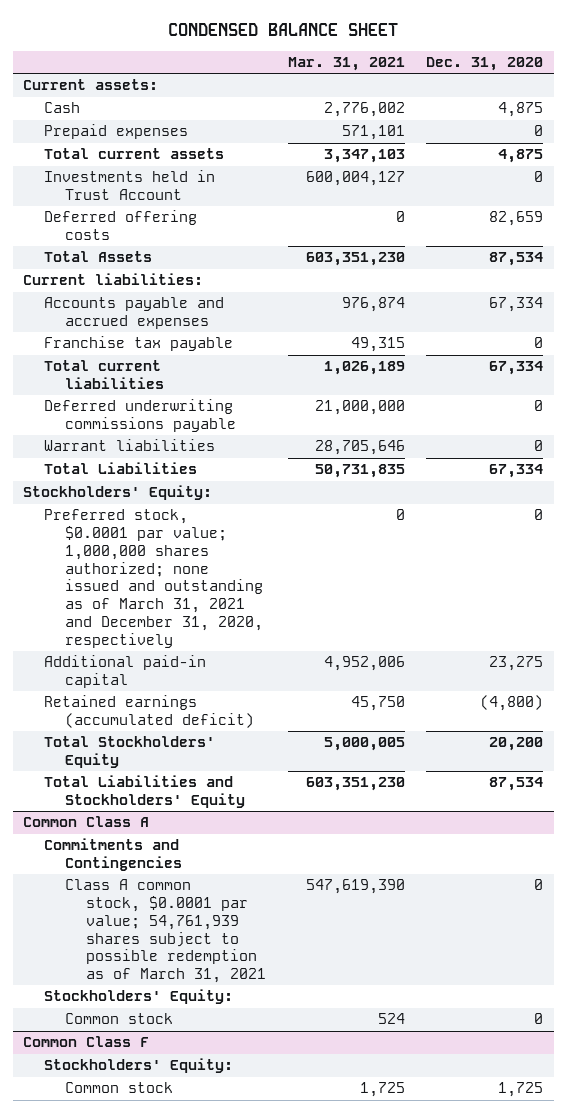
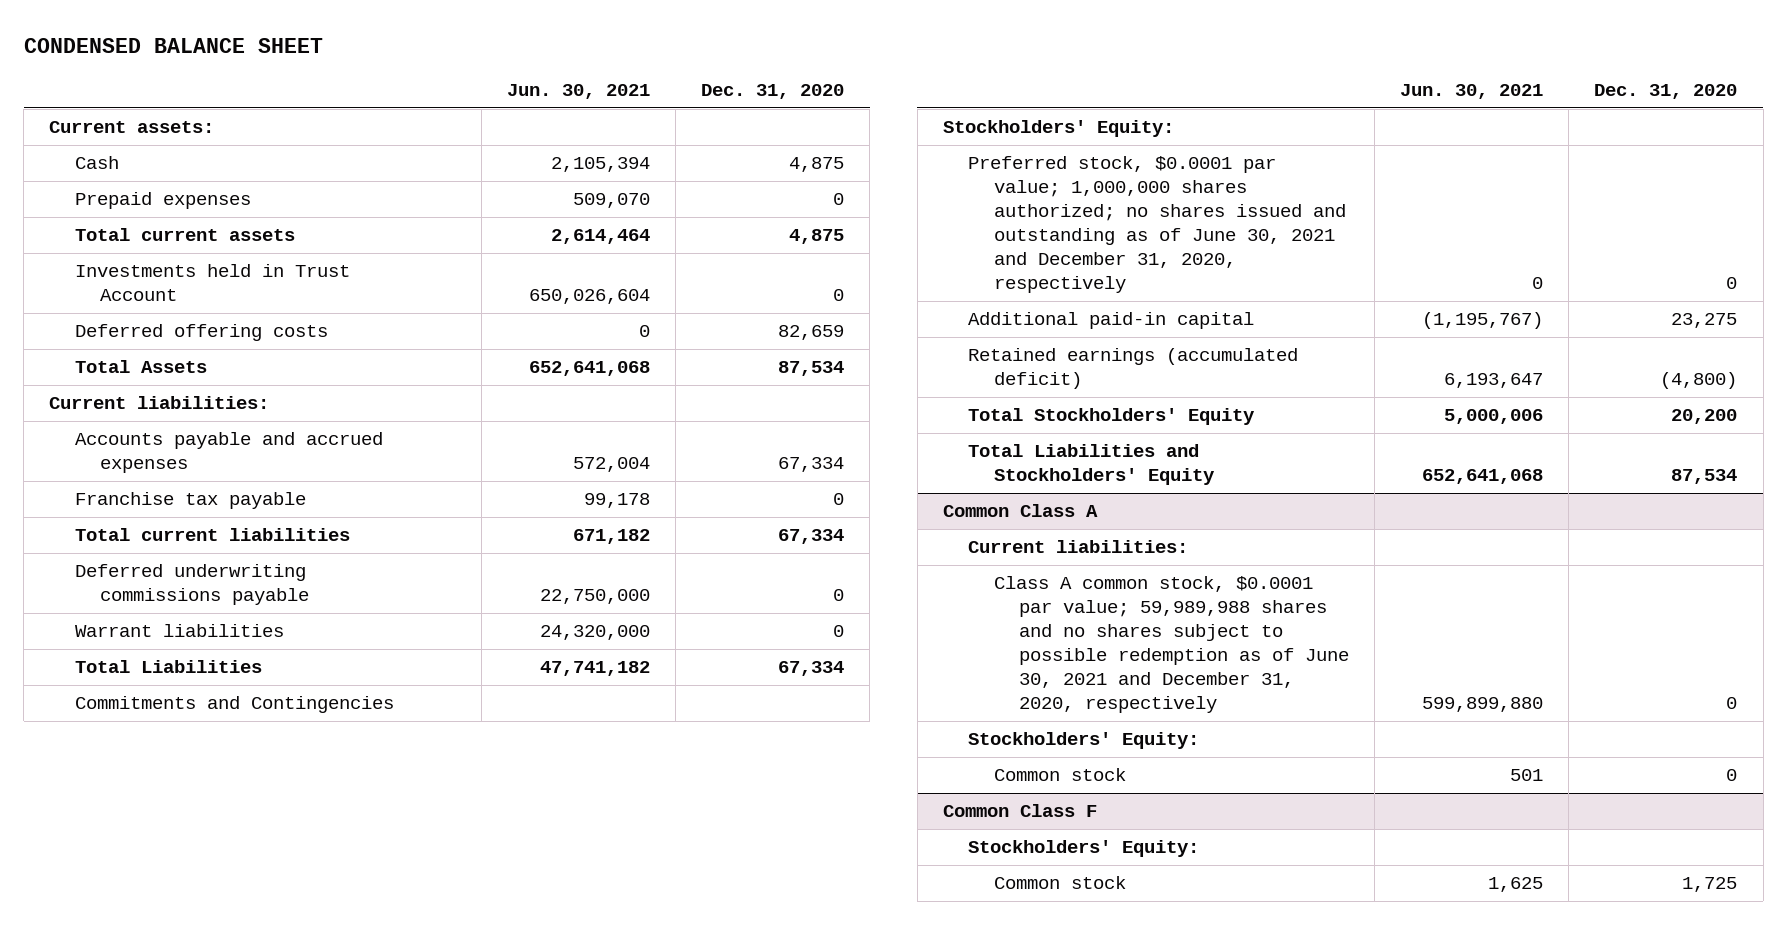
- | Mar. 31, 2021 | Dec. 31, 2020
+ | Jun. 30, 2021 | Dec. 31, 2020
+ Commitments and Contingencies
- Preferred stock, $0.0001 par value; 1,000,000 shares authorized; none issued and outstanding as of March 31, 2021 and December 31, 2020, respectively | 0 | 0
+ Preferred stock, $0.0001 par value; 1,000,000 shares authorized; no shares issued and outstanding as of June 30, 2021 and December 31, 2020, respectively | 0 | 0
@ Common Class A
- Commitments and Contingencies
- Class A common stock, $0.0001 par value; 54,761,939 shares subject to possible redemption as of March 31, 2021 | 547,619,390 | 0
+ Current liabilities:
+ Class A common stock, $0.0001 par value; 59,989,988 shares and no shares subject to possible redemption as of June 30, 2021 and December 31, 2020, respectively | 599,899,880 | 0

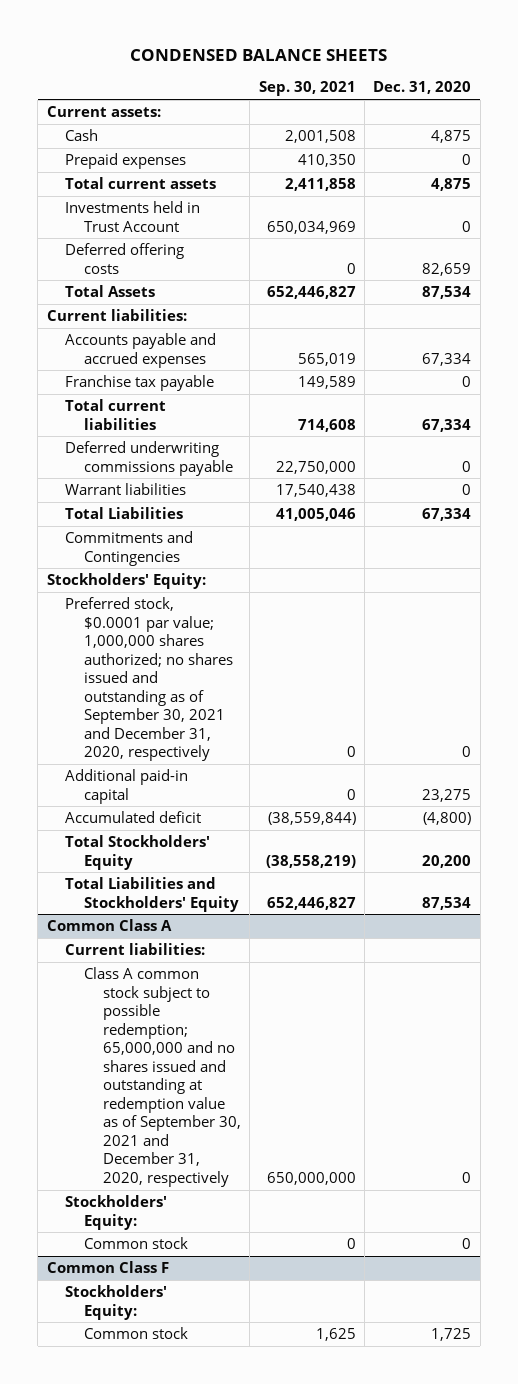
- CONDENSED BALANCE SHEET
+ CONDENSED BALANCE SHEETS
- | Jun. 30, 2021 | Dec. 31, 2020
+ | Sep. 30, 2021 | Dec. 31, 2020
- Preferred stock, $0.0001 par value; 1,000,000 shares authorized; no shares issued and outstanding as of June 30, 2021 and December 31, 2020, respectively | 0 | 0
+ Preferred stock, $0.0001 par value; 1,000,000 shares authorized; no shares issued and outstanding as of September 30, 2021 and December 31, 2020, respectively | 0 | 0
- Retained earnings (accumulated deficit) | 6,193,647 | (4,800)
+ Accumulated deficit | (38,559,844) | (4,800)
@ Common Class A
- Class A common stock, $0.0001 par value; 59,989,988 shares and no shares subject to possible redemption as of June 30, 2021 and December 31, 2020, respectively | 599,899,880 | 0
+ Class A common stock subject to possible redemption; 65,000,000 and no shares issued and outstanding at redemption value as of September 30, 2021 and December 31, 2020, respectively | 650,000,000 | 0

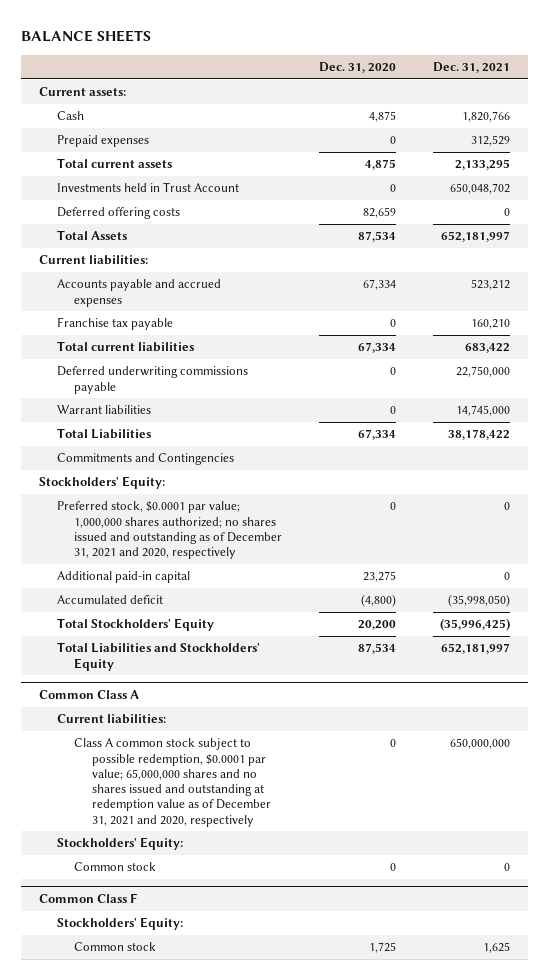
- CONDENSED BALANCE SHEETS
+ BALANCE SHEETS
- | Sep. 30, 2021 | Dec. 31, 2020
+ | Dec. 31, 2020 | Dec. 31, 2021
- Preferred stock, $0.0001 par value; 1,000,000 shares authorized; no shares issued and outstanding as of September 30, 2021 and December 31, 2020, respectively | 0 | 0
+ Preferred stock, $0.0001 par value; 1,000,000 shares authorized; no shares issued and outstanding as of December 31, 2021 and 2020, respectively | 0 | 0
@ Common Class A
- Class A common stock subject to possible redemption; 65,000,000 and no shares issued and outstanding at redemption value as of September 30, 2021 and December 31, 2020, respectively | 650,000,000 | 0
+ Class A common stock subject to possible redemption, $0.0001 par value; 65,000,000 shares and no shares issued and outstanding at redemption value as of December 31, 2021 and 2020, respectively | 0 | 650,000,000

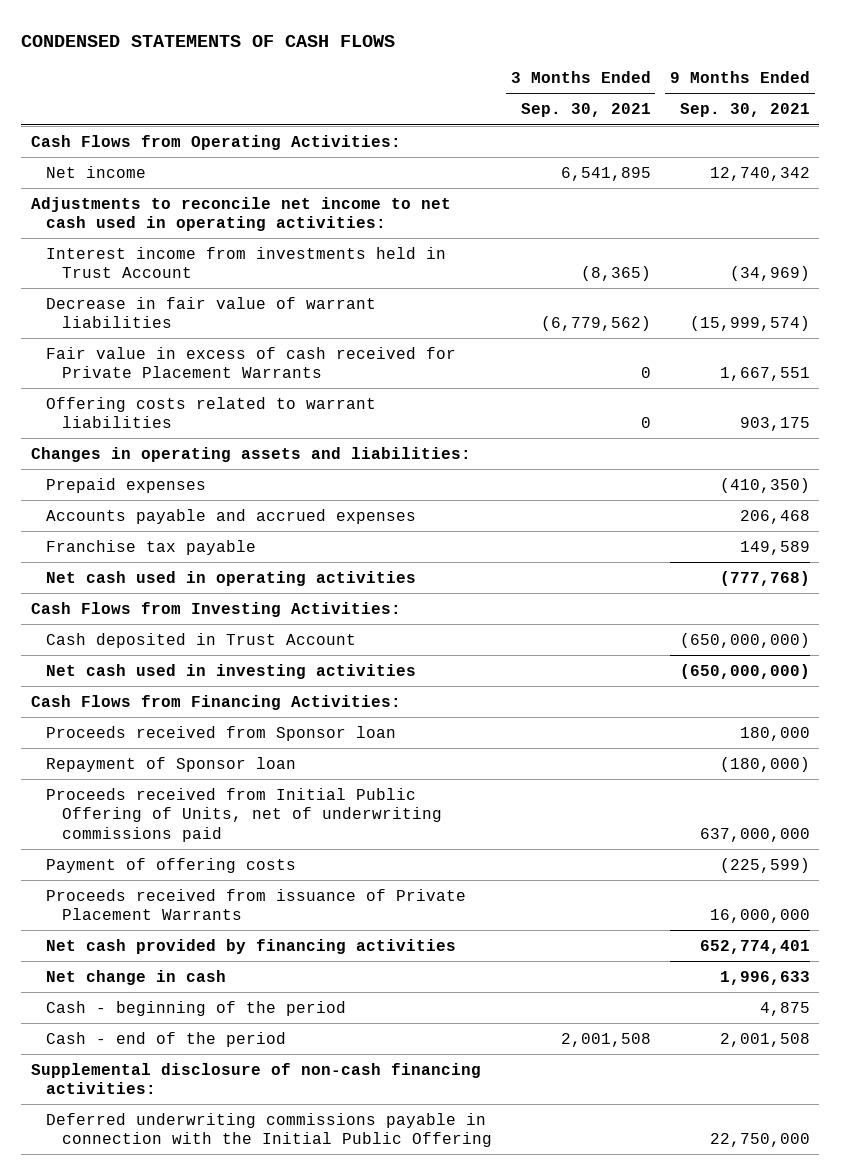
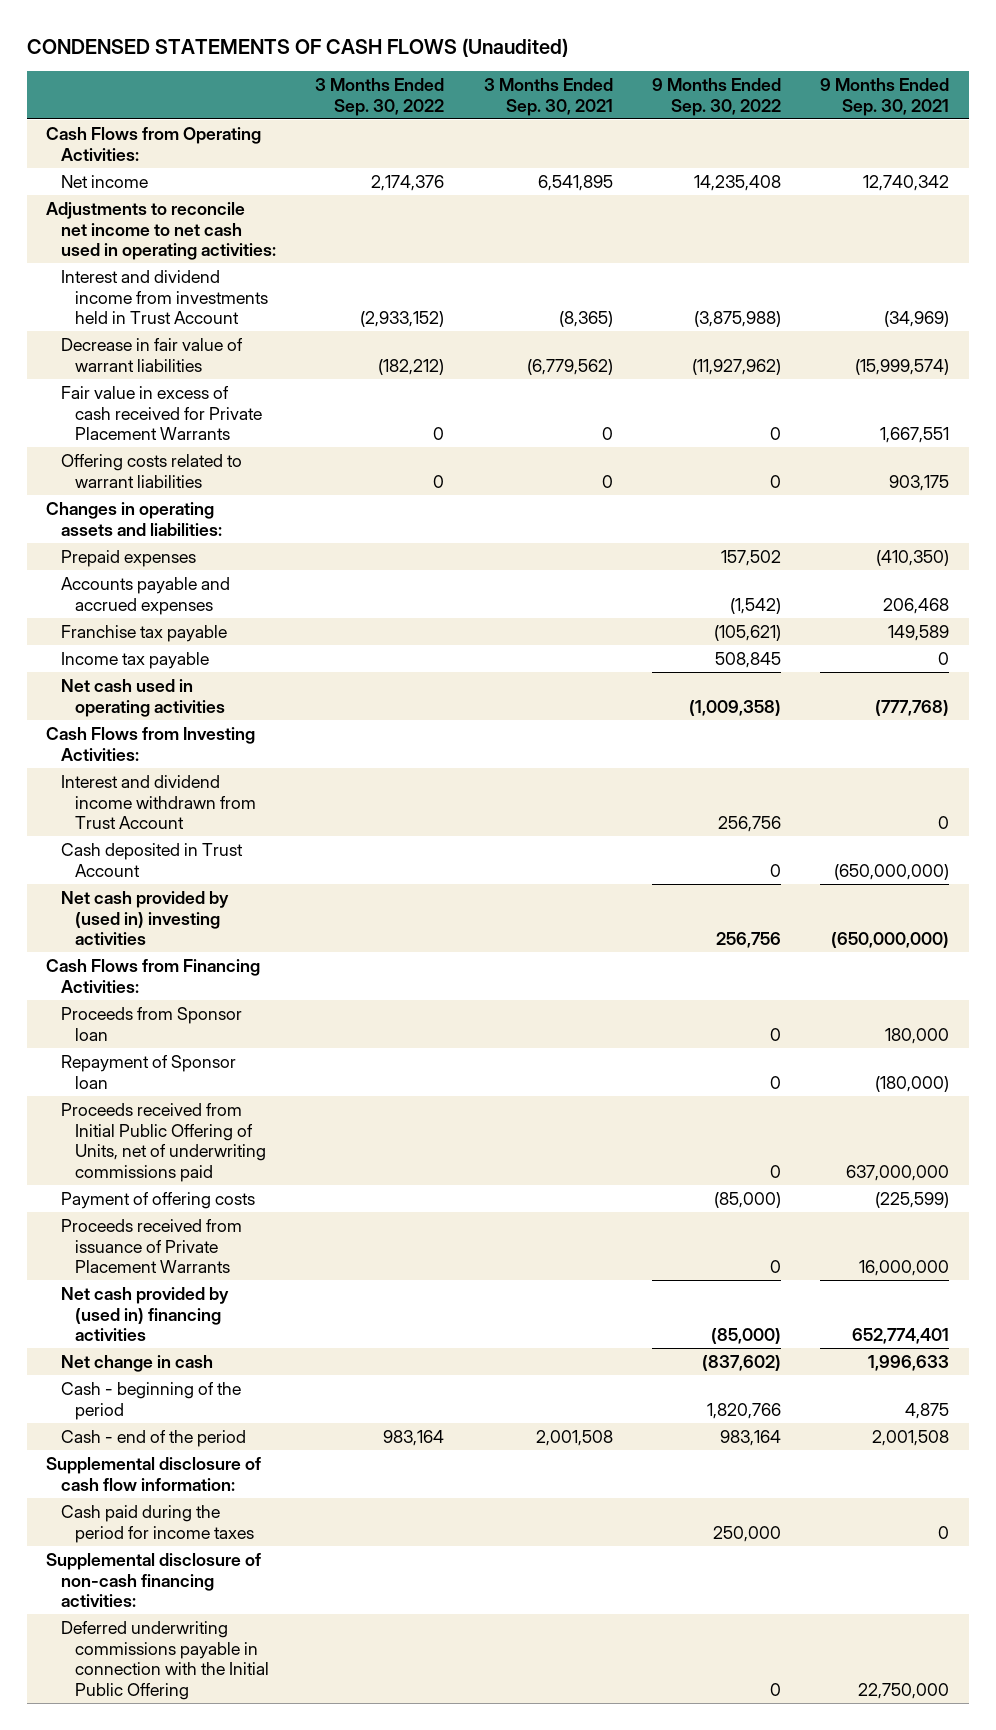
- CONDENSED STATEMENTS OF CASH FLOWS
+ CONDENSED STATEMENTS OF CASH FLOWS (Unaudited)
- | 3 Months Ended Sep. 30, 2021 | 9 Months Ended Sep. 30, 2021
+ | 3 Months Ended Sep. 30, 2022 | 3 Months Ended Sep. 30, 2021 | 9 Months Ended Sep. 30, 2022 | 9 Months Ended Sep. 30, 2021
- Interest income from investments held in Trust Account | (8,365) | (34,969)
+ Interest and dividend income from investments held in Trust Account | (2,933,152) | (8,365) | (3,875,988) | (34,969)
+ Income tax payable | | | 508,845 | 0
+ Interest and dividend income withdrawn from Trust Account | | | 256,756 | 0
- Net cash used in investing activities | | (650,000,000)
+ Net cash provided by (used in) investing activities | | | 256,756 | (650,000,000)
- Proceeds received from Sponsor loan | | 180,000
+ Proceeds from Sponsor loan | | | 0 | 180,000
- Net cash provided by financing activities | | 652,774,401
+ Net cash provided by (used in) financing activities | | | (85,000) | 652,774,401
+ Supplemental disclosure of cash flow information:
+ Cash paid during the period for income taxes | | | 250,000 | 0

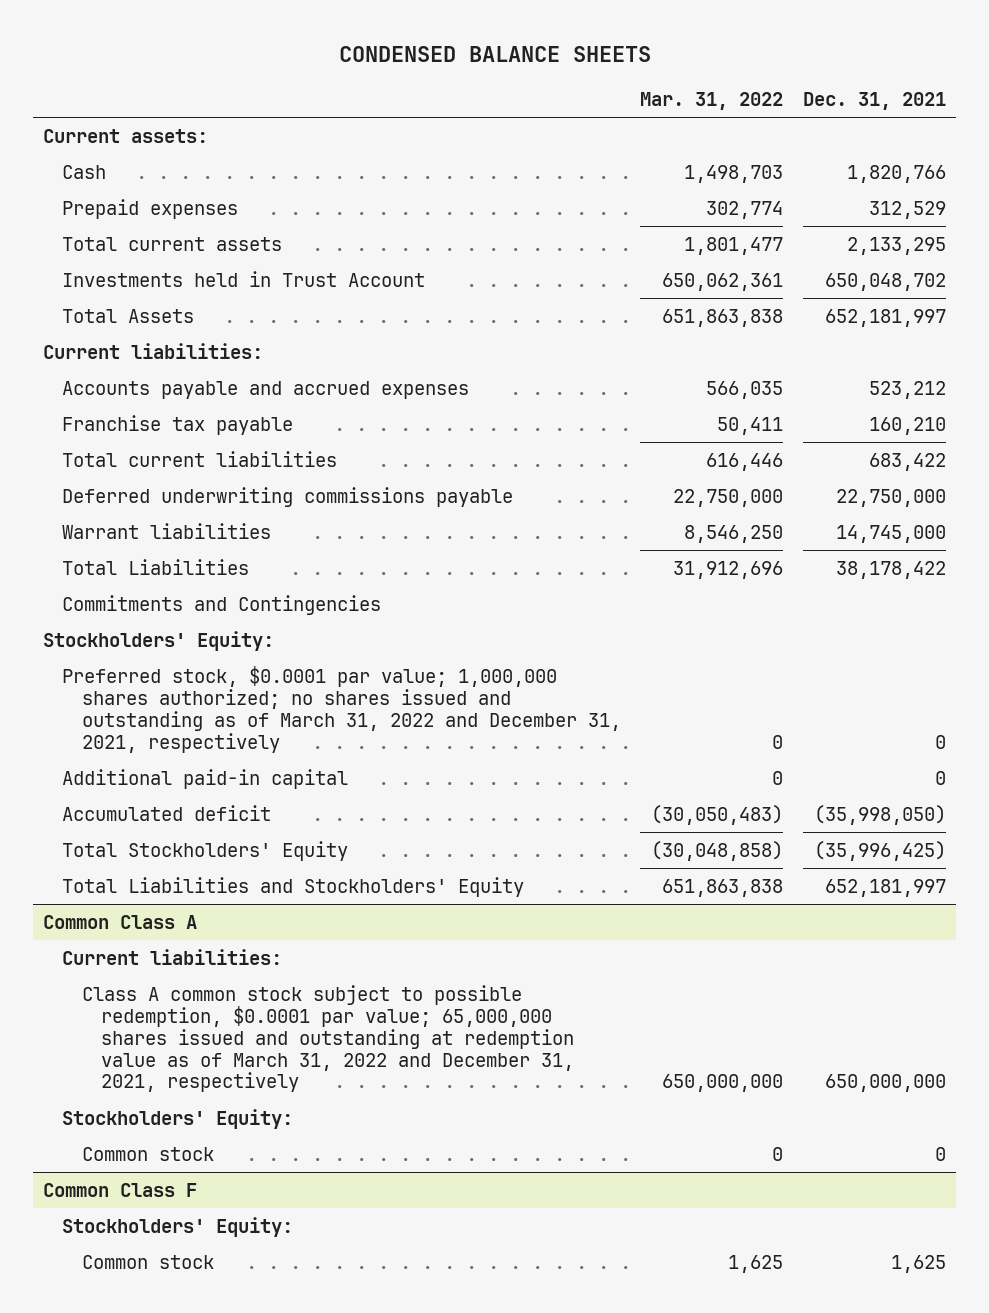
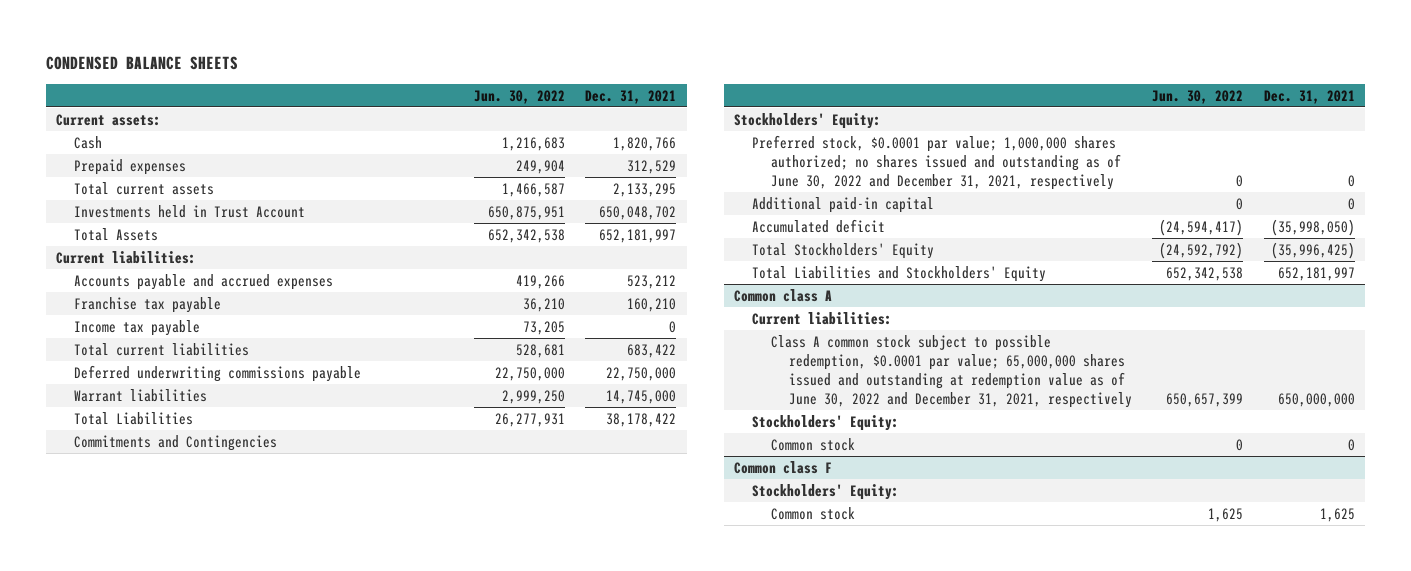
- | Mar. 31, 2022 | Dec. 31, 2021
+ | Jun. 30, 2022 | Dec. 31, 2021
+ Income tax payable | 73,205 | 0
- Preferred stock, $0.0001 par value; 1,000,000 shares authorized; no shares issued and outstanding as of March 31, 2022 and December 31, 2021, respectively | 0 | 0
+ Preferred stock, $0.0001 par value; 1,000,000 shares authorized; no shares issued and outstanding as of June 30, 2022 and December 31, 2021, respectively | 0 | 0
- Common Class A
+ Common class A
- Class A common stock subject to possible redemption, $0.0001 par value; 65,000,000 shares issued and outstanding at redemption value as of March 31, 2022 and December 31, 2021, respectively | 650,000,000 | 650,000,000
+ Class A common stock subject to possible redemption, $0.0001 par value; 65,000,000 shares issued and outstanding at redemption value as of June 30, 2022 and December 31, 2021, respectively | 650,657,399 | 650,000,000
- Common Class F
+ Common class F

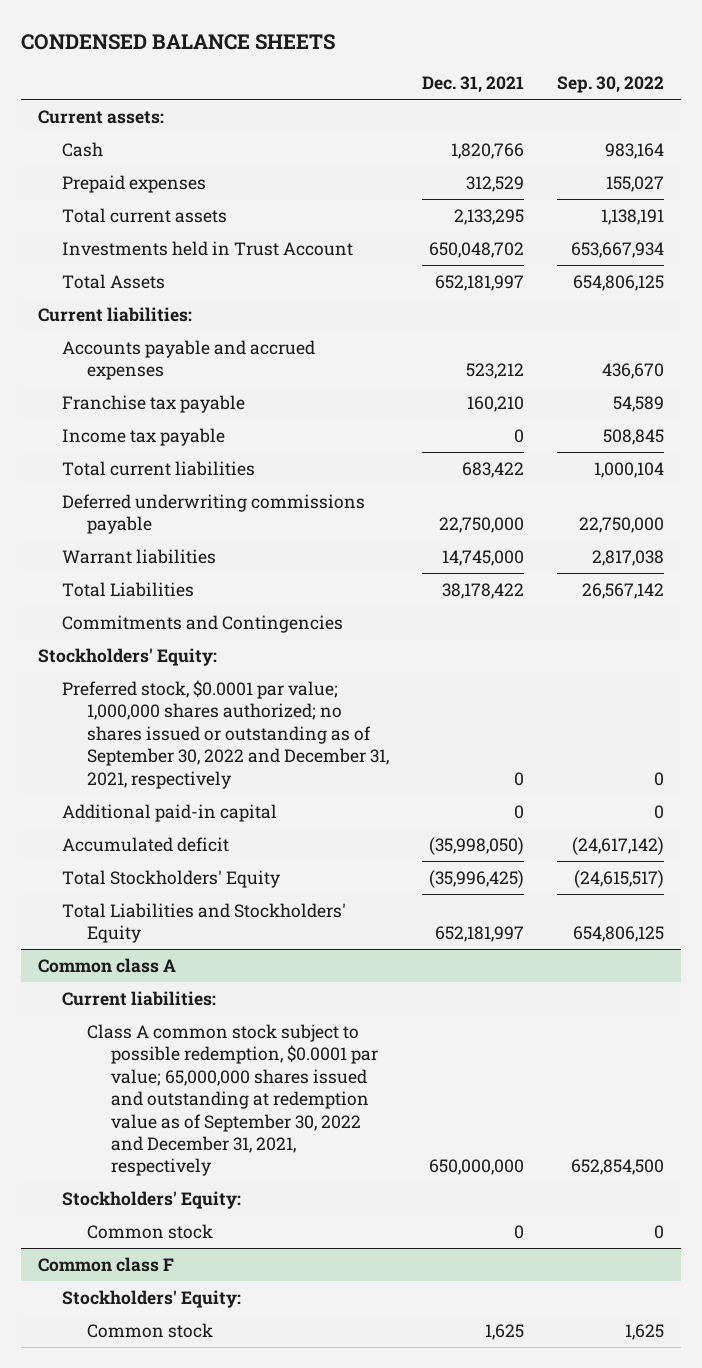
- | Jun. 30, 2022 | Dec. 31, 2021
+ | Dec. 31, 2021 | Sep. 30, 2022
- Preferred stock, $0.0001 par value; 1,000,000 shares authorized; no shares issued and outstanding as of June 30, 2022 and December 31, 2021, respectively | 0 | 0
+ Preferred stock, $0.0001 par value; 1,000,000 shares authorized; no shares issued or outstanding as of September 30, 2022 and December 31, 2021, respectively | 0 | 0
@ Common class A
- Class A common stock subject to possible redemption, $0.0001 par value; 65,000,000 shares issued and outstanding at redemption value as of June 30, 2022 and December 31, 2021, respectively | 650,657,399 | 650,000,000
+ Class A common stock subject to possible redemption, $0.0001 par value; 65,000,000 shares issued and outstanding at redemption value as of September 30, 2022 and December 31, 2021, respectively | 650,000,000 | 652,854,500

